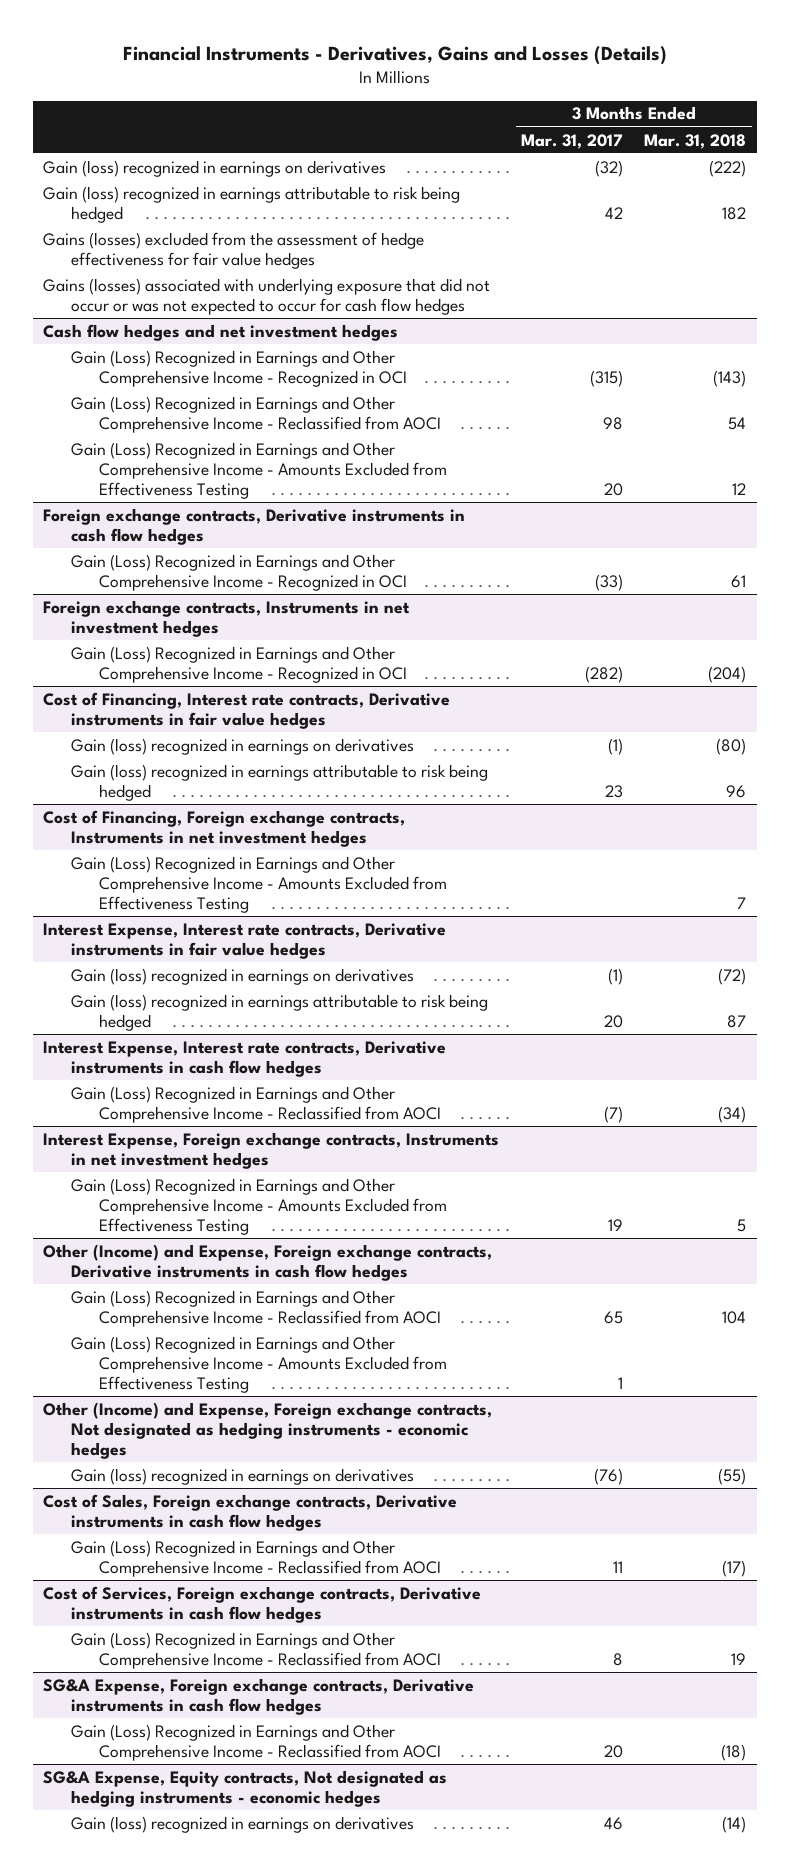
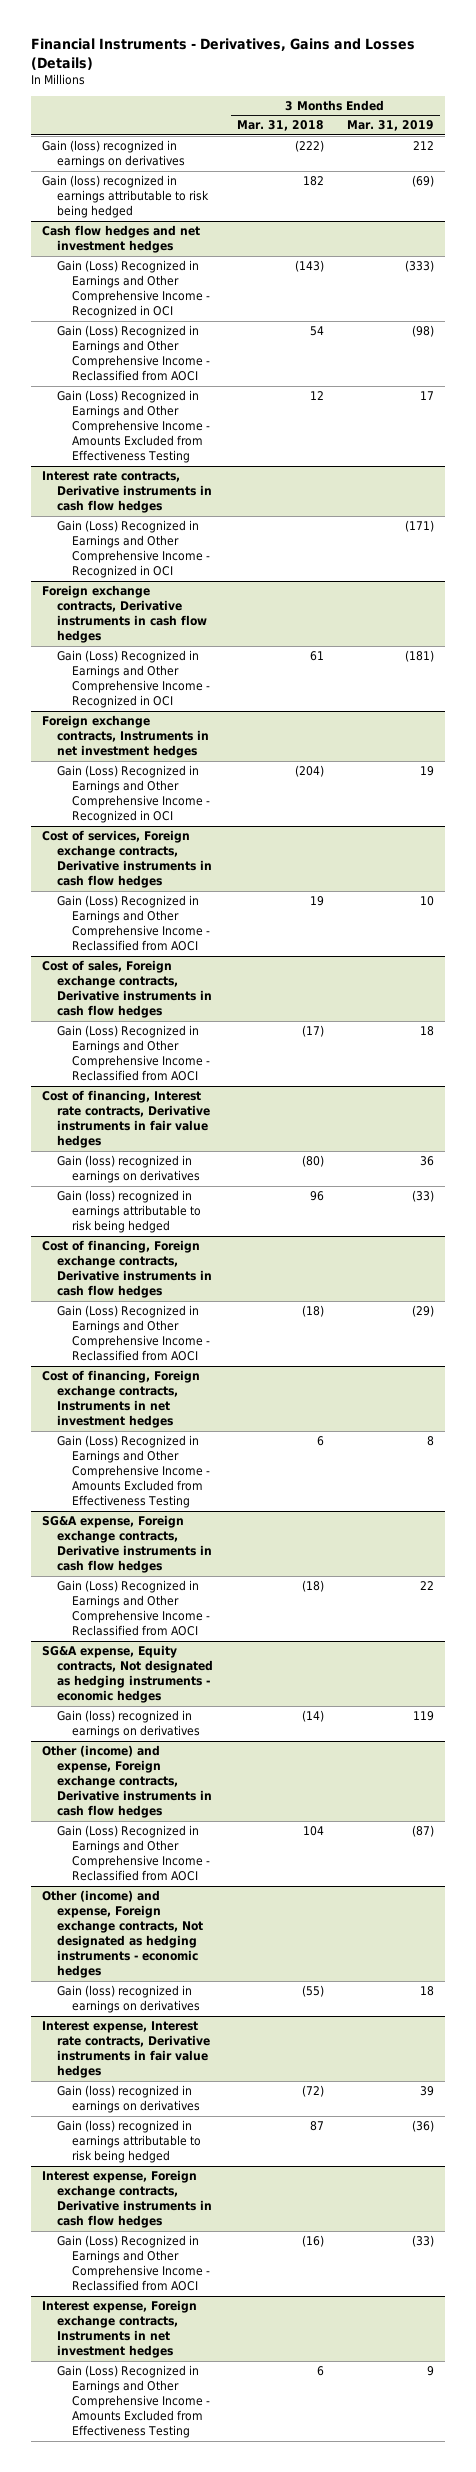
- | 3 Months Ended Mar. 31, 2017 | 3 Months Ended Mar. 31, 2018
+ | 3 Months Ended Mar. 31, 2018 | 3 Months Ended Mar. 31, 2019
- Gains (losses) excluded from the assessment of hedge effectiveness for fair value hedges
- Gains (losses) associated with underlying exposure that did not occur or was not expected to occur for cash flow hedges
+ Interest rate contracts, Derivative instruments in cash flow hedges
+ Gain (Loss) Recognized in Earnings and Other Comprehensive Income - Recognized in OCI | | (171)
- Cost of Financing, Interest rate contracts, Derivative instruments in fair value hedges
+ Cost of services, Foreign exchange contracts, Derivative instruments in cash flow hedges
+ Gain (Loss) Recognized in Earnings and Other Comprehensive Income - Reclassified from AOCI | 19 | 10
+ Cost of sales, Foreign exchange contracts, Derivative instruments in cash flow hedges
+ Gain (Loss) Recognized in Earnings and Other Comprehensive Income - Reclassified from AOCI | (17) | 18
+ Cost of financing, Interest rate contracts, Derivative instruments in fair value hedges
- Cost of Financing, Foreign exchange contracts, Instruments in net investment hedges
- Gain (Loss) Recognized in Earnings and Other Comprehensive Income - Amounts Excluded from Effectiveness Testing | | 7
- Interest Expense, Interest rate contracts, Derivative instruments in fair value hedges
- Gain (loss) recognized in earnings on derivatives | (1) | (72)
- Gain (loss) recognized in earnings attributable to risk being hedged | 20 | 87
- Interest Expense, Interest rate contracts, Derivative instruments in cash flow hedges
- Gain (Loss) Recognized in Earnings and Other Comprehensive Income - Reclassified from AOCI | (7) | (34)
- Interest Expense, Foreign exchange contracts, Instruments in net investment hedges
- Gain (Loss) Recognized in Earnings and Other Comprehensive Income - Amounts Excluded from Effectiveness Testing | 19 | 5
- Other (Income) and Expense, Foreign exchange contracts, Derivative instruments in cash flow hedges
- Gain (Loss) Recognized in Earnings and Other Comprehensive Income - Reclassified from AOCI | 65 | 104
- Gain (Loss) Recognized in Earnings and Other Comprehensive Income - Amounts Excluded from Effectiveness Testing | 1 |
- Other (Income) and Expense, Foreign exchange contracts, Not designated as hedging instruments - economic hedges
- Gain (loss) recognized in earnings on derivatives | (76) | (55)
- Cost of Sales, Foreign exchange contracts, Derivative instruments in cash flow hedges
- Gain (Loss) Recognized in Earnings and Other Comprehensive Income - Reclassified from AOCI | 11 | (17)
- Cost of Services, Foreign exchange contracts, Derivative instruments in cash flow hedges
- Gain (Loss) Recognized in Earnings and Other Comprehensive Income - Reclassified from AOCI | 8 | 19
- SG&A Expense, Foreign exchange contracts, Derivative instruments in cash flow hedges
+ Cost of financing, Foreign exchange contracts, Derivative instruments in cash flow hedges
- SG&A Expense, Equity contracts, Not designated as hedging instruments - economic hedges
+ Cost of financing, Foreign exchange contracts, Instruments in net investment hedges
+ Gain (Loss) Recognized in Earnings and Other Comprehensive Income - Amounts Excluded from Effectiveness Testing | 6 | 8
+ SG&A expense, Foreign exchange contracts, Derivative instruments in cash flow hedges
+ Gain (Loss) Recognized in Earnings and Other Comprehensive Income - Reclassified from AOCI | (18) | 22
+ SG&A expense, Equity contracts, Not designated as hedging instruments - economic hedges
+ Other (income) and expense, Foreign exchange contracts, Derivative instruments in cash flow hedges
+ Gain (Loss) Recognized in Earnings and Other Comprehensive Income - Reclassified from AOCI | 104 | (87)
+ Other (income) and expense, Foreign exchange contracts, Not designated as hedging instruments - economic hedges
+ Gain (loss) recognized in earnings on derivatives | (55) | 18
+ Interest expense, Interest rate contracts, Derivative instruments in fair value hedges
+ Gain (loss) recognized in earnings on derivatives | (72) | 39
+ Gain (loss) recognized in earnings attributable to risk being hedged | 87 | (36)
+ Interest expense, Foreign exchange contracts, Derivative instruments in cash flow hedges
+ Gain (Loss) Recognized in Earnings and Other Comprehensive Income - Reclassified from AOCI | (16) | (33)
+ Interest expense, Foreign exchange contracts, Instruments in net investment hedges
+ Gain (Loss) Recognized in Earnings and Other Comprehensive Income - Amounts Excluded from Effectiveness Testing | 6 | 9

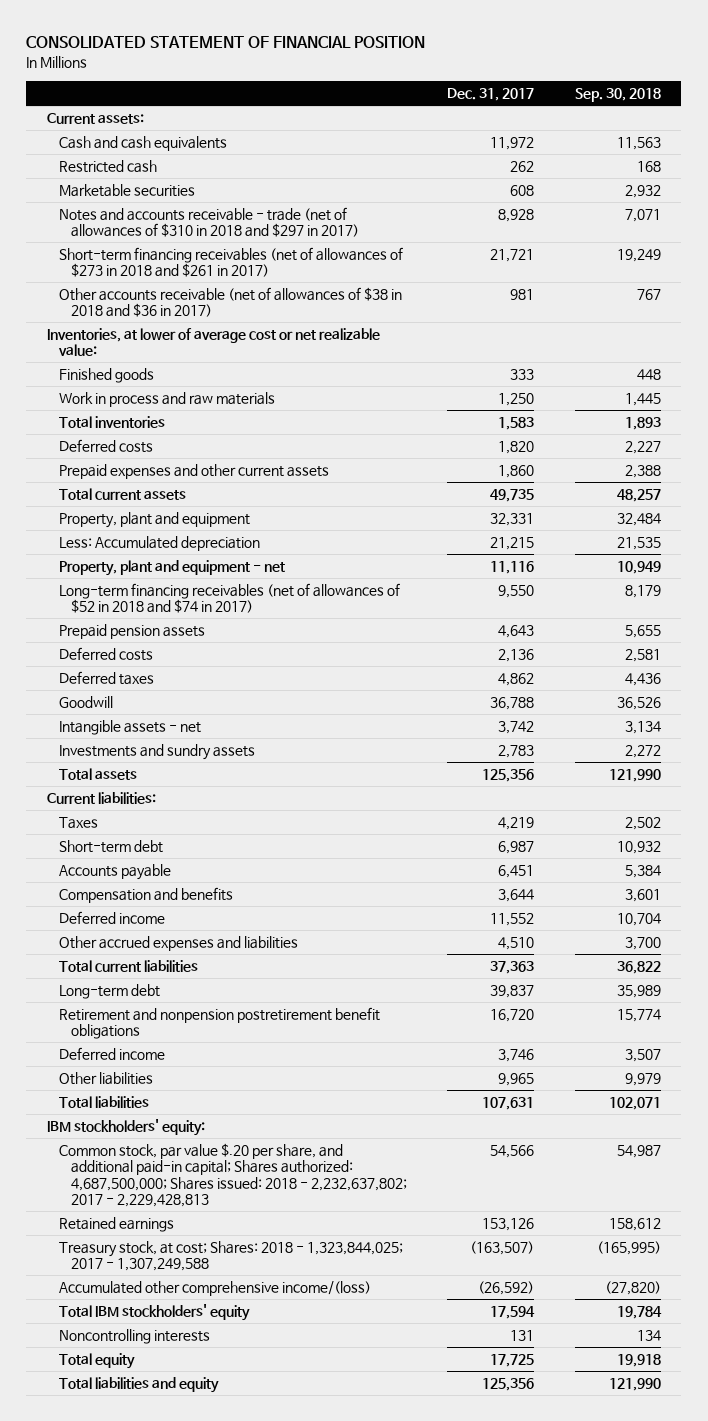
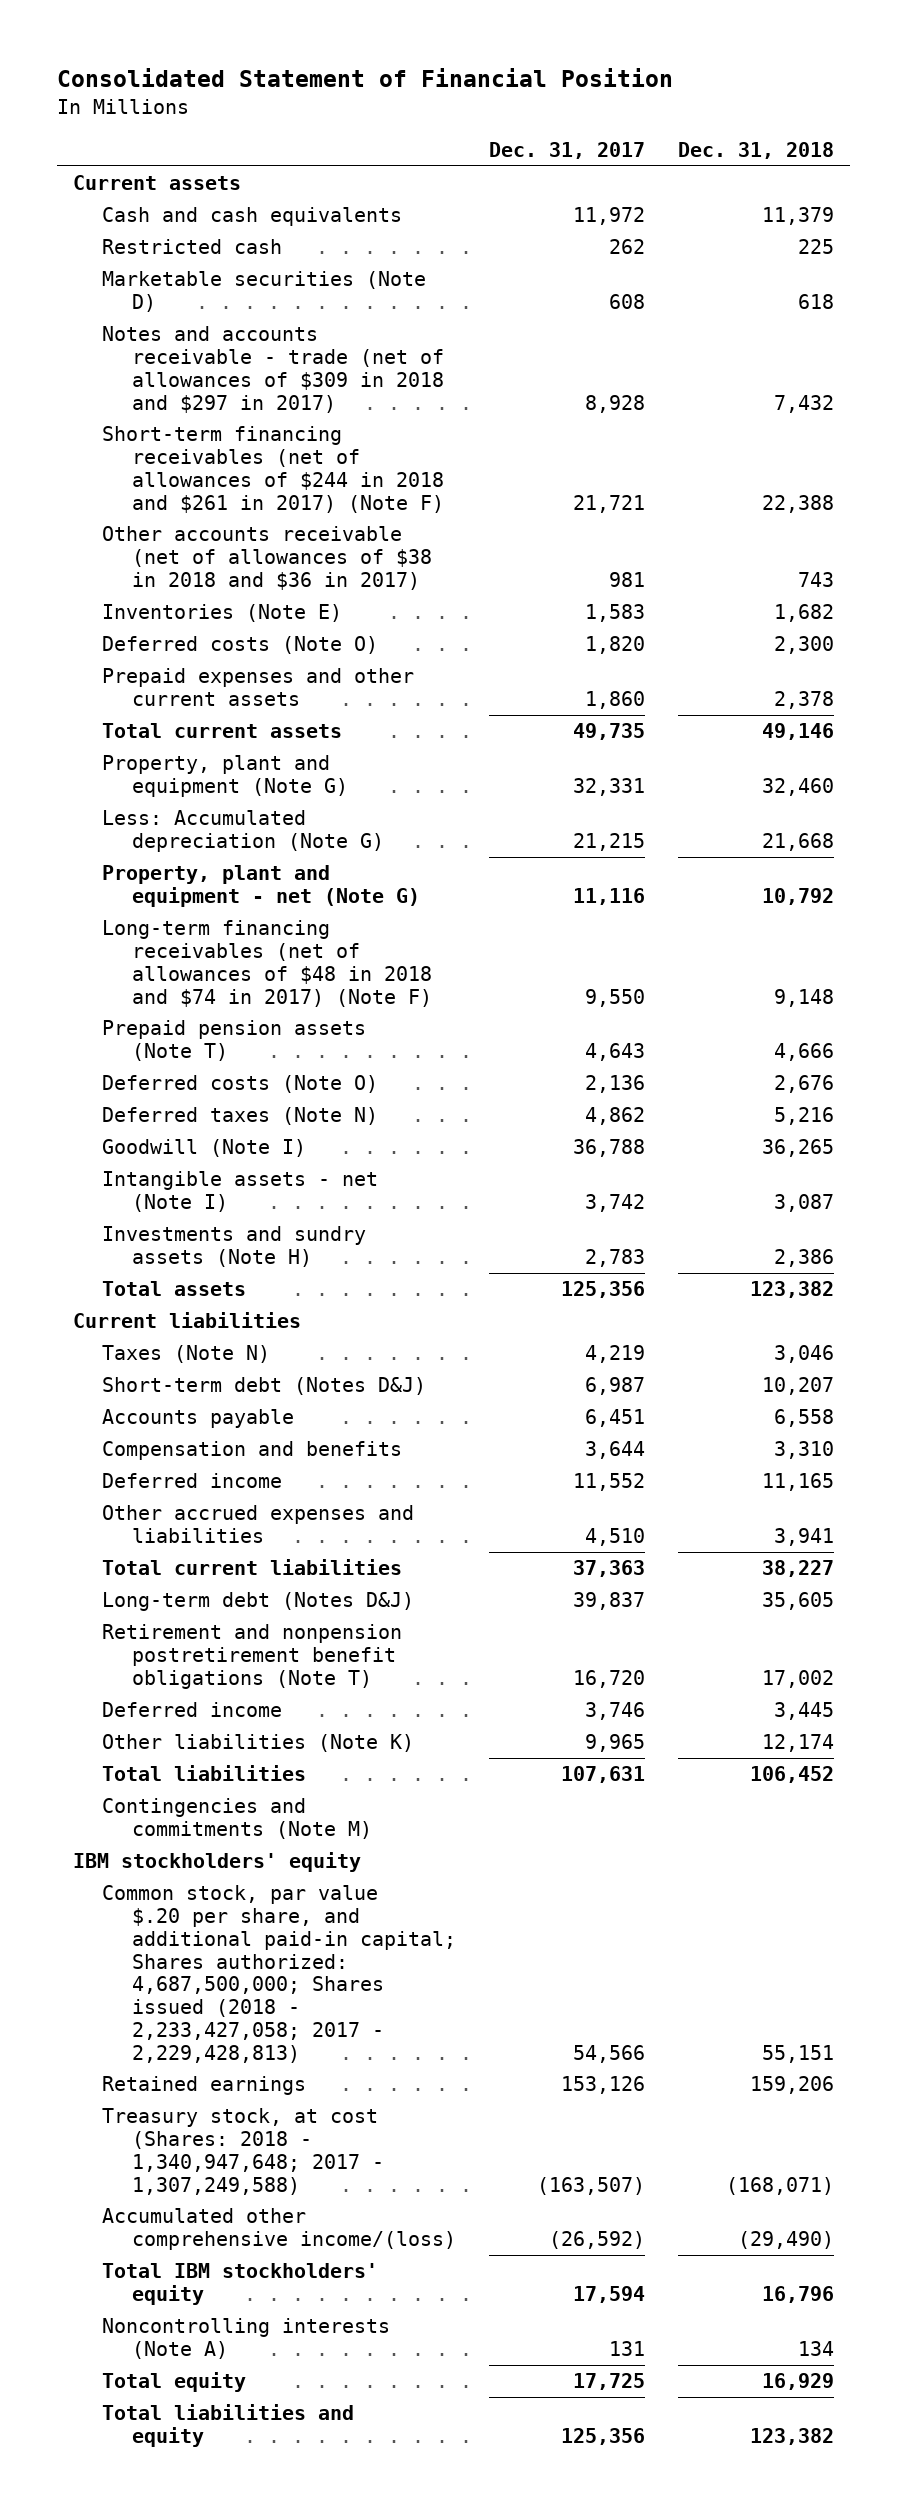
- CONSOLIDATED STATEMENT OF FINANCIAL POSITION
+ Consolidated Statement of Financial Position
- | Dec. 31, 2017 | Sep. 30, 2018
+ | Dec. 31, 2017 | Dec. 31, 2018
- Current assets:
+ Current assets
- Marketable securities | 608 | 2,932
- Notes and accounts receivable - trade (net of allowances of $310 in 2018 and $297 in 2017) | 8,928 | 7,071
- Short-term financing receivables (net of allowances of $273 in 2018 and $261 in 2017) | 21,721 | 19,249
+ Marketable securities (Note D) | 608 | 618
+ Notes and accounts receivable - trade (net of allowances of $309 in 2018 and $297 in 2017) | 8,928 | 7,432
+ Short-term financing receivables (net of allowances of $244 in 2018 and $261 in 2017) (Note F) | 21,721 | 22,388
- Inventories, at lower of average cost or net realizable value:
- Finished goods | 333 | 448
- Work in process and raw materials | 1,250 | 1,445
- Total inventories | 1,583 | 1,893
- Deferred costs | 1,820 | 2,227
+ Inventories (Note E) | 1,583 | 1,682
+ Deferred costs (Note O) | 1,820 | 2,300
- Property, plant and equipment | 32,331 | 32,484
- Less: Accumulated depreciation | 21,215 | 21,535
- Property, plant and equipment - net | 11,116 | 10,949
- Long-term financing receivables (net of allowances of $52 in 2018 and $74 in 2017) | 9,550 | 8,179
- Prepaid pension assets | 4,643 | 5,655
- Deferred costs | 2,136 | 2,581
- Deferred taxes | 4,862 | 4,436
- Goodwill | 36,788 | 36,526
- Intangible assets - net | 3,742 | 3,134
- Investments and sundry assets | 2,783 | 2,272
+ Property, plant and equipment (Note G) | 32,331 | 32,460
+ Less: Accumulated depreciation (Note G) | 21,215 | 21,668
+ Property, plant and equipment - net (Note G) | 11,116 | 10,792
+ Long-term financing receivables (net of allowances of $48 in 2018 and $74 in 2017) (Note F) | 9,550 | 9,148
+ Prepaid pension assets (Note T) | 4,643 | 4,666
+ Deferred costs (Note O) | 2,136 | 2,676
+ Deferred taxes (Note N) | 4,862 | 5,216
+ Goodwill (Note I) | 36,788 | 36,265
+ Intangible assets - net (Note I) | 3,742 | 3,087
+ Investments and sundry assets (Note H) | 2,783 | 2,386
- Current liabilities:
- Taxes | 4,219 | 2,502
- Short-term debt | 6,987 | 10,932
+ Current liabilities
+ Taxes (Note N) | 4,219 | 3,046
+ Short-term debt (Notes D&J) | 6,987 | 10,207
- Long-term debt | 39,837 | 35,989
- Retirement and nonpension postretirement benefit obligations | 16,720 | 15,774
+ Long-term debt (Notes D&J) | 39,837 | 35,605
+ Retirement and nonpension postretirement benefit obligations (Note T) | 16,720 | 17,002
- Other liabilities | 9,965 | 9,979
+ Other liabilities (Note K) | 9,965 | 12,174
- IBM stockholders' equity:
- Common stock, par value $.20 per share, and additional paid-in capital; Shares authorized: 4,687,500,000; Shares issued: 2018 - 2,232,637,802; 2017 - 2,229,428,813 | 54,566 | 54,987
+ Contingencies and commitments (Note M)
+ IBM stockholders' equity
+ Common stock, par value $.20 per share, and additional paid-in capital; Shares authorized: 4,687,500,000; Shares issued (2018 - 2,233,427,058; 2017 - 2,229,428,813) | 54,566 | 55,151
- Treasury stock, at cost; Shares: 2018 - 1,323,844,025; 2017 - 1,307,249,588 | (163,507) | (165,995)
+ Treasury stock, at cost (Shares: 2018 - 1,340,947,648; 2017 - 1,307,249,588) | (163,507) | (168,071)
- Noncontrolling interests | 131 | 134
+ Noncontrolling interests (Note A) | 131 | 134

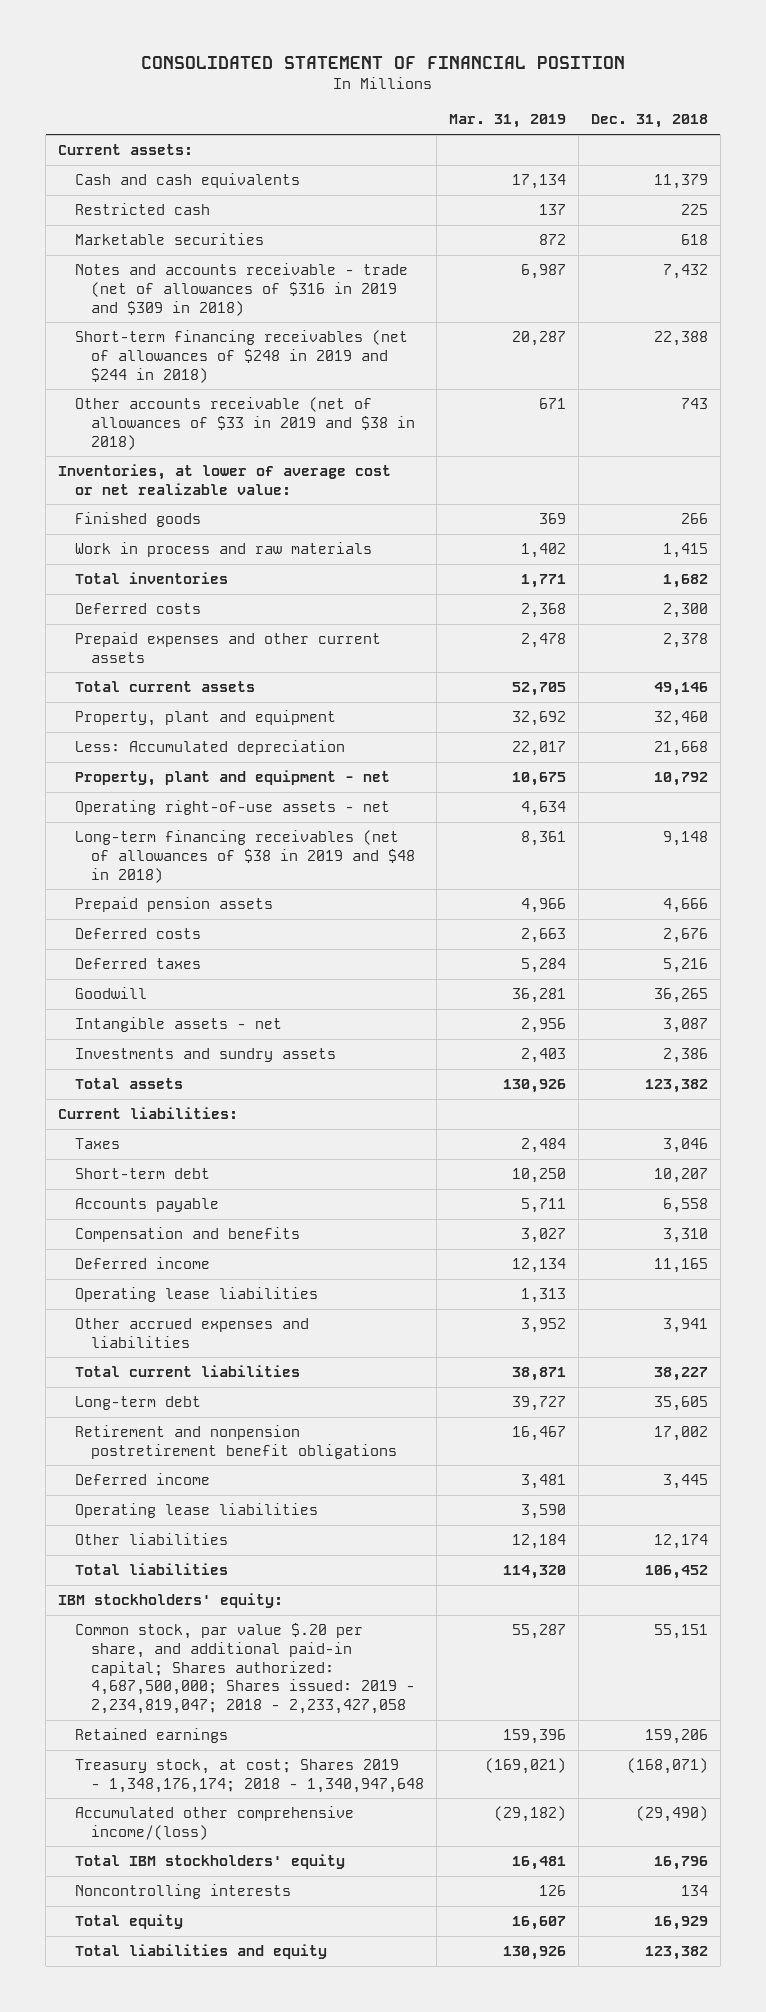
- Consolidated Statement of Financial Position
+ CONSOLIDATED STATEMENT OF FINANCIAL POSITION
- | Dec. 31, 2017 | Dec. 31, 2018
+ | Mar. 31, 2019 | Dec. 31, 2018
- Current assets
+ Current assets:
- Marketable securities (Note D) | 608 | 618
- Notes and accounts receivable - trade (net of allowances of $309 in 2018 and $297 in 2017) | 8,928 | 7,432
- Short-term financing receivables (net of allowances of $244 in 2018 and $261 in 2017) (Note F) | 21,721 | 22,388
- Other accounts receivable (net of allowances of $38 in 2018 and $36 in 2017) | 981 | 743
- Inventories (Note E) | 1,583 | 1,682
- Deferred costs (Note O) | 1,820 | 2,300
+ Marketable securities | 872 | 618
+ Notes and accounts receivable - trade (net of allowances of $316 in 2019 and $309 in 2018) | 6,987 | 7,432
+ Short-term financing receivables (net of allowances of $248 in 2019 and $244 in 2018) | 20,287 | 22,388
+ Other accounts receivable (net of allowances of $33 in 2019 and $38 in 2018) | 671 | 743
+ Inventories, at lower of average cost or net realizable value:
+ Finished goods | 369 | 266
+ Work in process and raw materials | 1,402 | 1,415
+ Total inventories | 1,771 | 1,682
+ Deferred costs | 2,368 | 2,300
- Property, plant and equipment (Note G) | 32,331 | 32,460
- Less: Accumulated depreciation (Note G) | 21,215 | 21,668
- Property, plant and equipment - net (Note G) | 11,116 | 10,792
- Long-term financing receivables (net of allowances of $48 in 2018 and $74 in 2017) (Note F) | 9,550 | 9,148
- Prepaid pension assets (Note T) | 4,643 | 4,666
- Deferred costs (Note O) | 2,136 | 2,676
- Deferred taxes (Note N) | 4,862 | 5,216
- Goodwill (Note I) | 36,788 | 36,265
- Intangible assets - net (Note I) | 3,742 | 3,087
- Investments and sundry assets (Note H) | 2,783 | 2,386
+ Property, plant and equipment | 32,692 | 32,460
+ Less: Accumulated depreciation | 22,017 | 21,668
+ Property, plant and equipment - net | 10,675 | 10,792
+ Operating right-of-use assets - net | 4,634 |
+ Long-term financing receivables (net of allowances of $38 in 2019 and $48 in 2018) | 8,361 | 9,148
+ Prepaid pension assets | 4,966 | 4,666
+ Deferred costs | 2,663 | 2,676
+ Deferred taxes | 5,284 | 5,216
+ Goodwill | 36,281 | 36,265
+ Intangible assets - net | 2,956 | 3,087
+ Investments and sundry assets | 2,403 | 2,386
- Current liabilities
- Taxes (Note N) | 4,219 | 3,046
- Short-term debt (Notes D&J) | 6,987 | 10,207
+ Current liabilities:
+ Taxes | 2,484 | 3,046
+ Short-term debt | 10,250 | 10,207
+ Operating lease liabilities | 1,313 |
- Long-term debt (Notes D&J) | 39,837 | 35,605
- Retirement and nonpension postretirement benefit obligations (Note T) | 16,720 | 17,002
+ Long-term debt | 39,727 | 35,605
+ Retirement and nonpension postretirement benefit obligations | 16,467 | 17,002
- Other liabilities (Note K) | 9,965 | 12,174
+ Operating lease liabilities | 3,590 |
+ Other liabilities | 12,184 | 12,174
- Contingencies and commitments (Note M)
- IBM stockholders' equity
- Common stock, par value $.20 per share, and additional paid-in capital; Shares authorized: 4,687,500,000; Shares issued (2018 - 2,233,427,058; 2017 - 2,229,428,813) | 54,566 | 55,151
+ IBM stockholders' equity:
+ Common stock, par value $.20 per share, and additional paid-in capital; Shares authorized: 4,687,500,000; Shares issued: 2019 - 2,234,819,047; 2018 - 2,233,427,058 | 55,287 | 55,151
- Treasury stock, at cost (Shares: 2018 - 1,340,947,648; 2017 - 1,307,249,588) | (163,507) | (168,071)
+ Treasury stock, at cost; Shares 2019 - 1,348,176,174; 2018 - 1,340,947,648 | (169,021) | (168,071)
- Noncontrolling interests (Note A) | 131 | 134
+ Noncontrolling interests | 126 | 134

